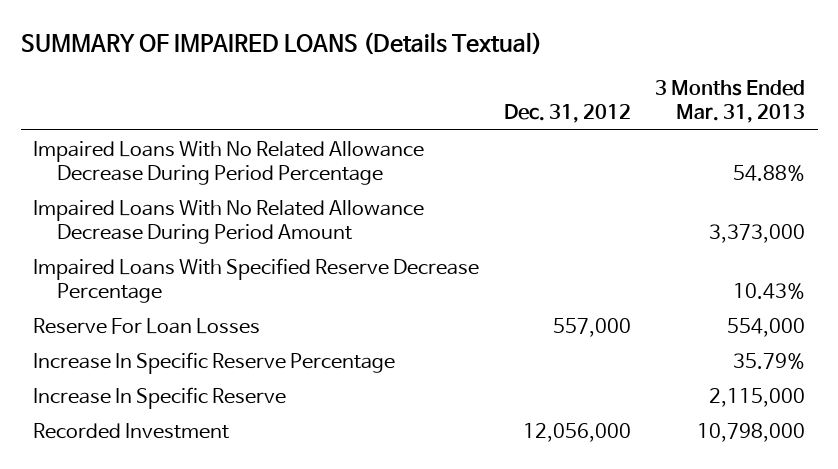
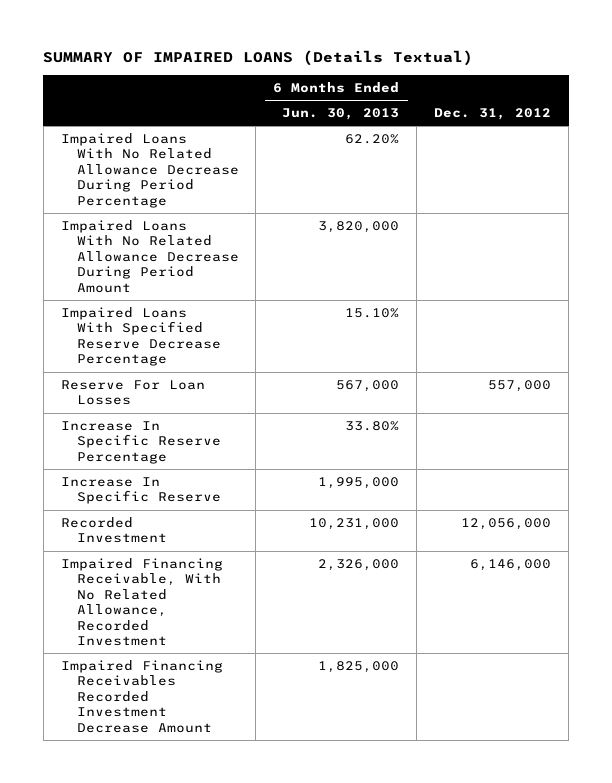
- | Dec. 31, 2012 | 3 Months Ended Mar. 31, 2013
+ | 6 Months Ended Jun. 30, 2013 | Dec. 31, 2012
+ Impaired Financing Receivable, With No Related Allowance, Recorded Investment | 2,326,000 | 6,146,000
+ Impaired Financing Receivables Recorded Investment Decrease Amount | 1,825,000 |

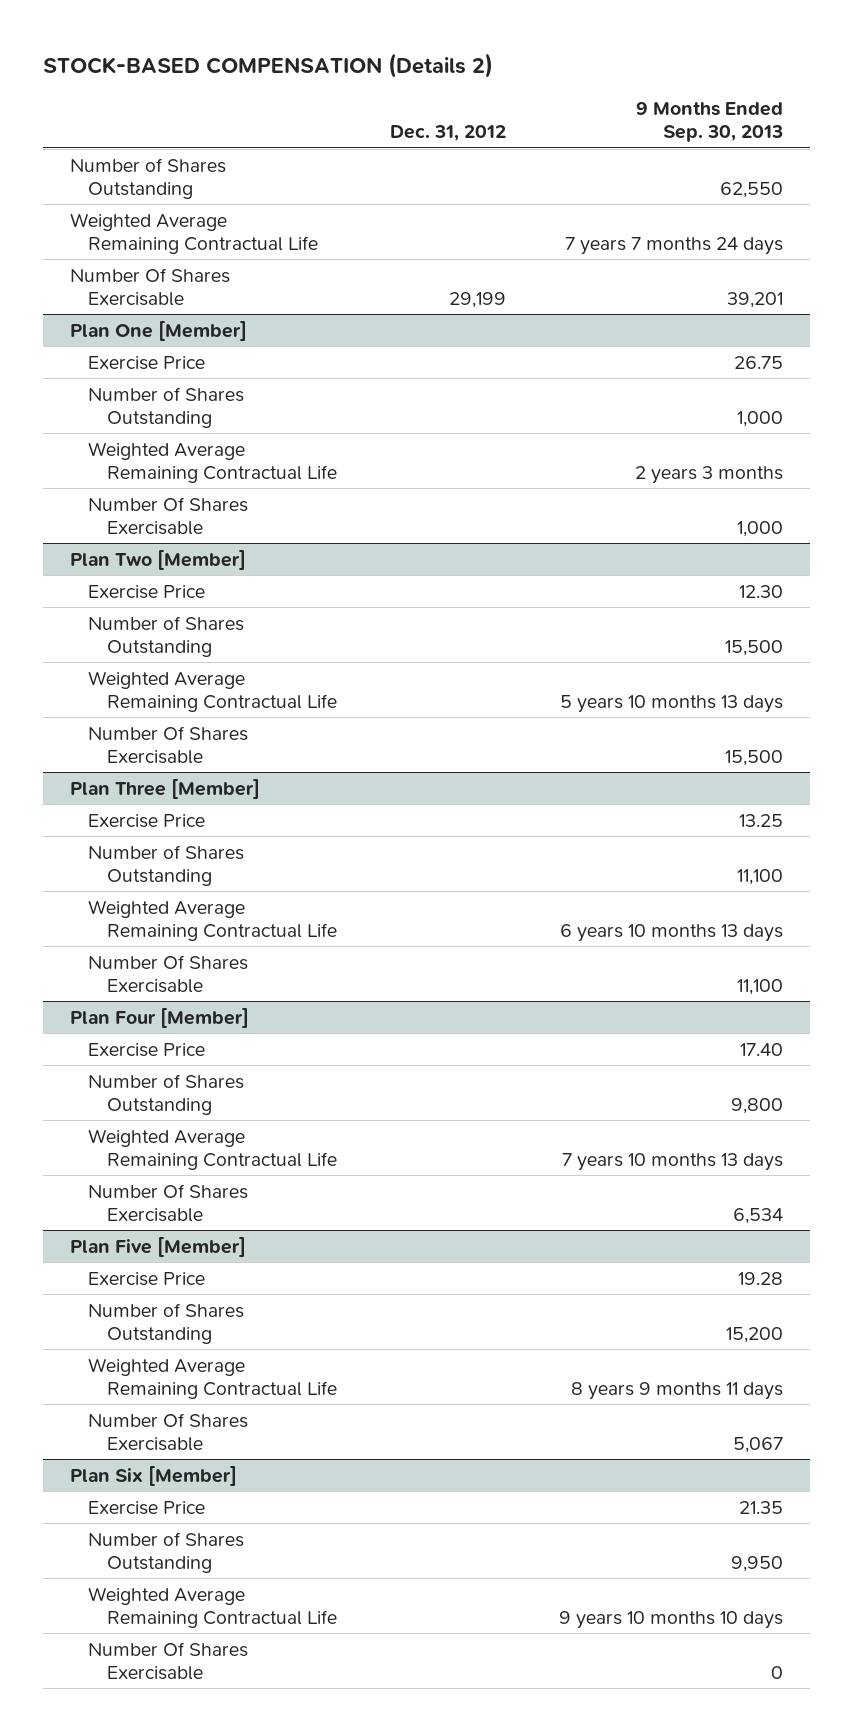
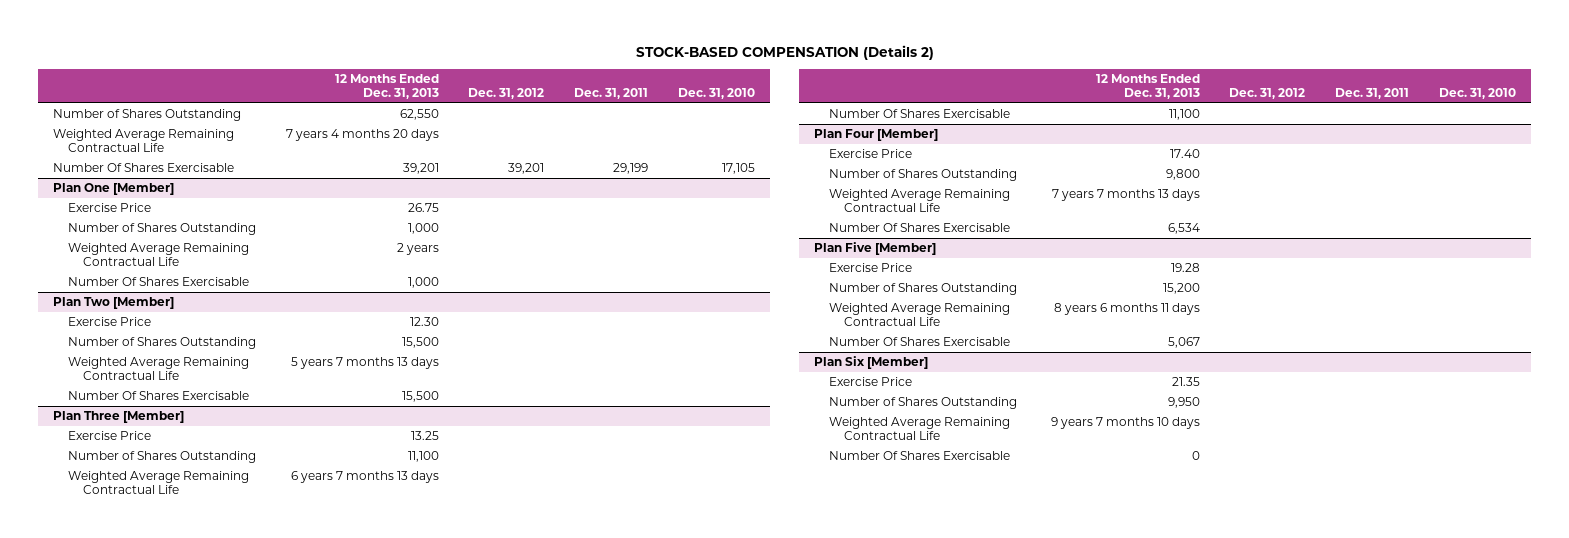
- | Dec. 31, 2012 | 9 Months Ended Sep. 30, 2013
+ | 12 Months Ended Dec. 31, 2013 | Dec. 31, 2012 | Dec. 31, 2011 | Dec. 31, 2010
- Number Of Shares Exercisable | 29,199 | 39,201
+ Number Of Shares Exercisable | 39,201 | 39,201 | 29,199 | 17,105

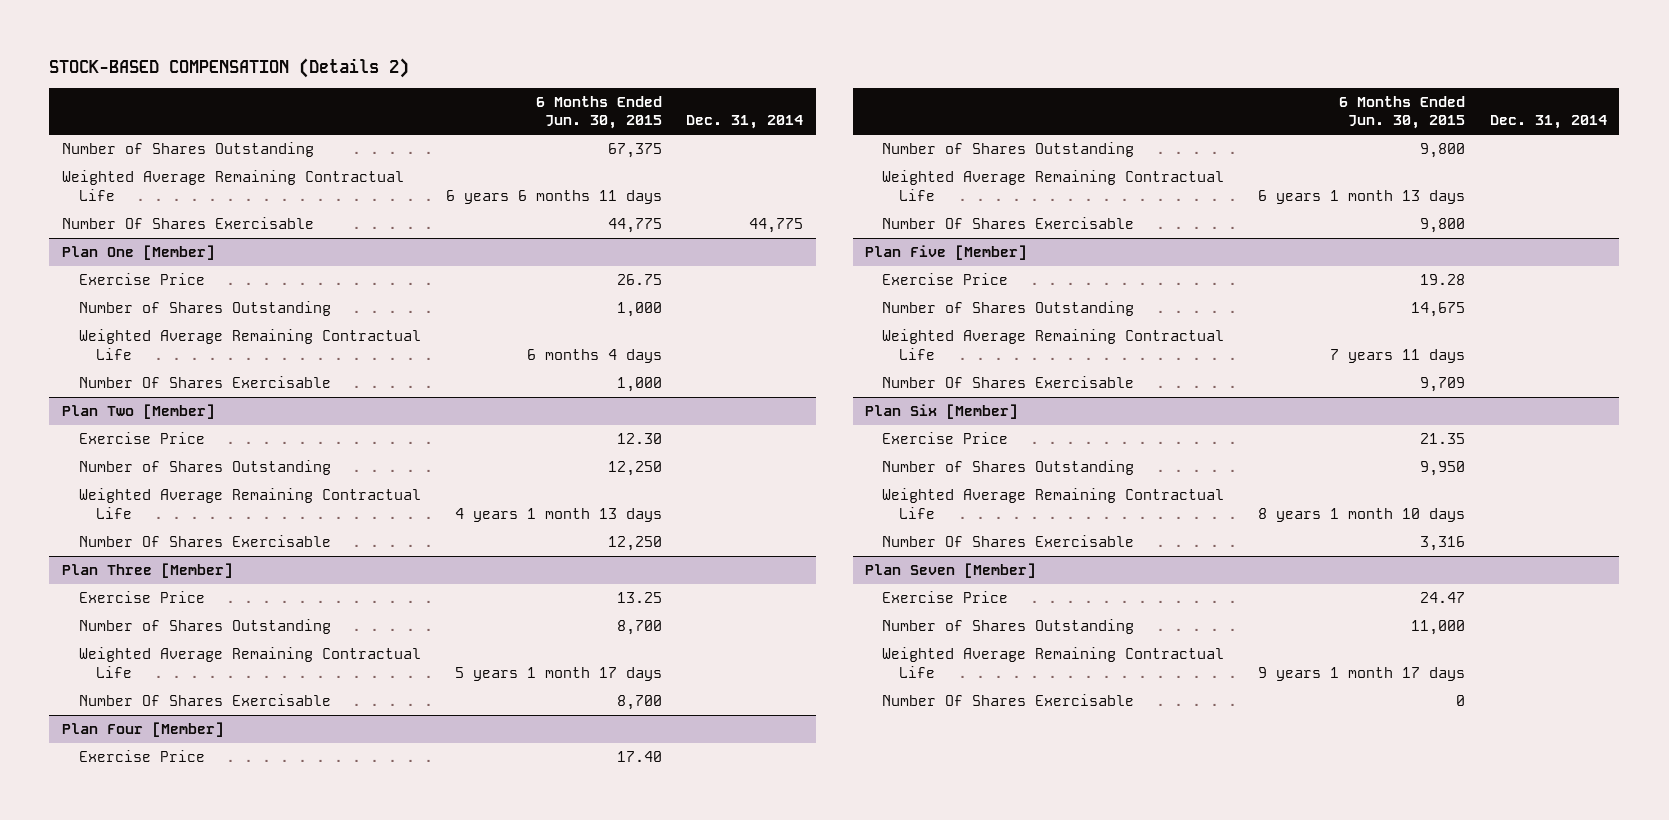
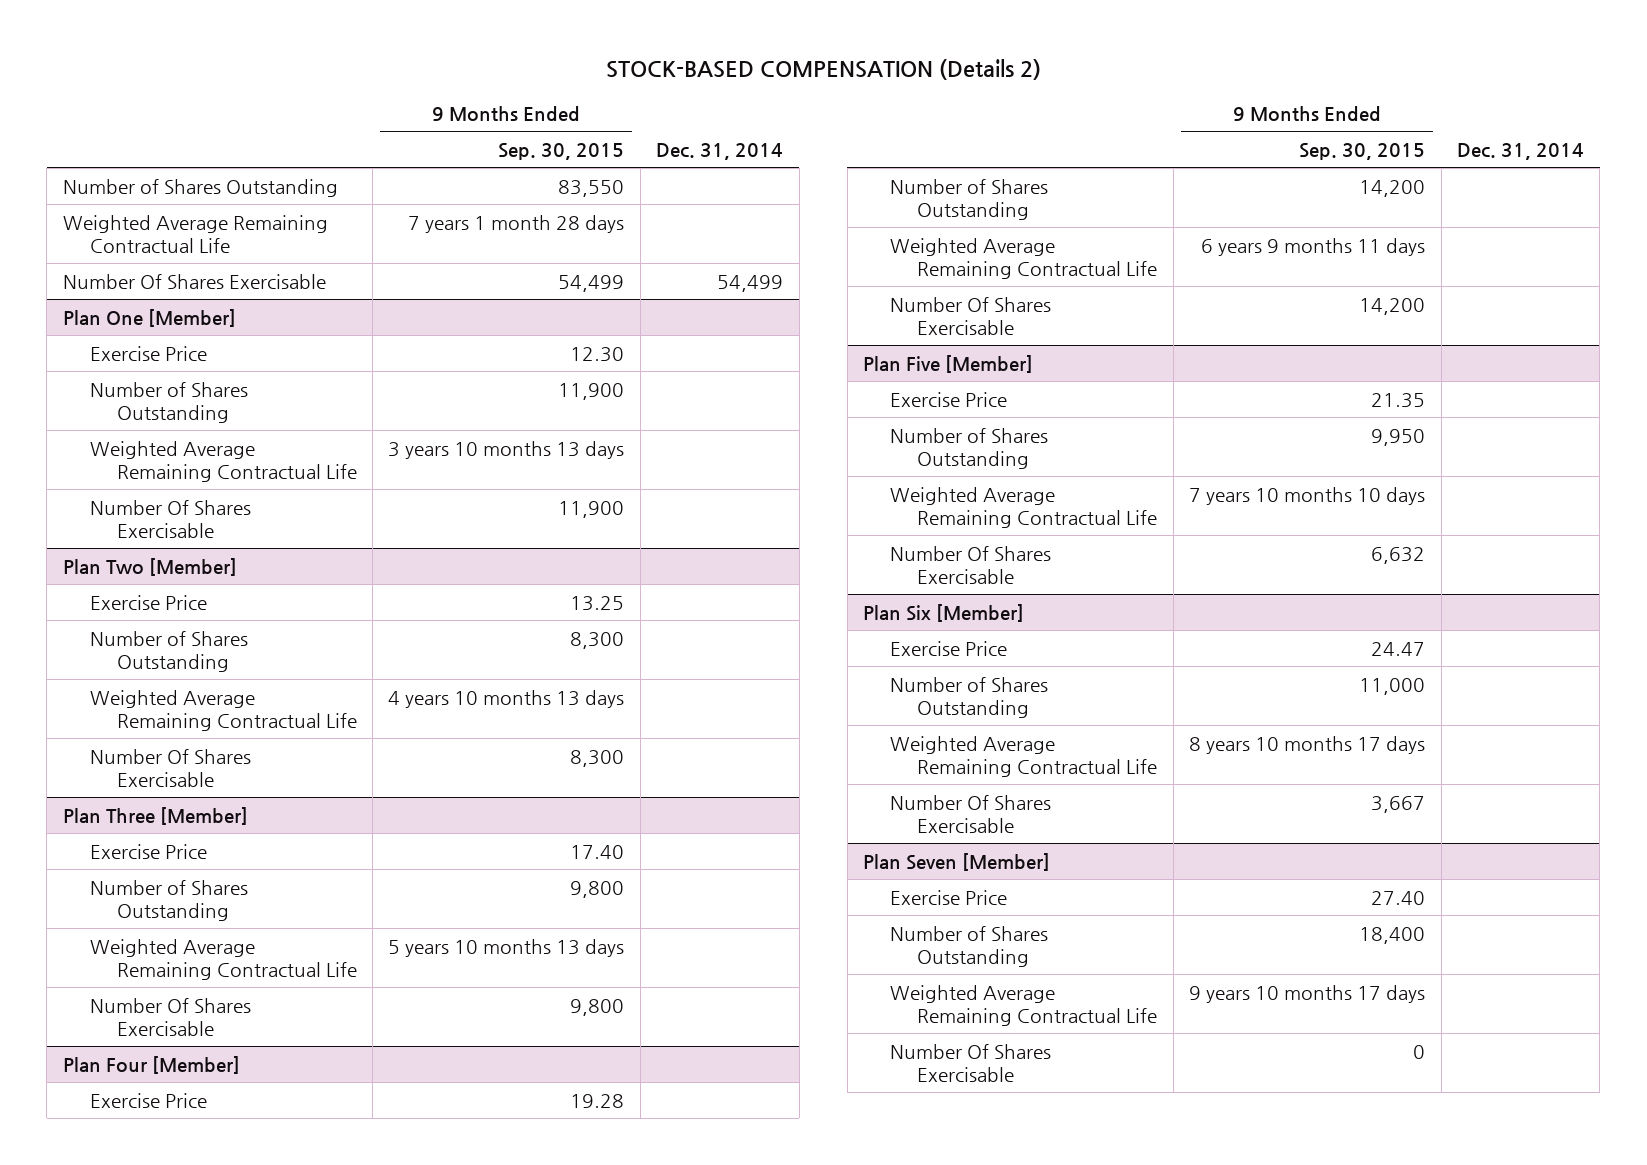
- | 6 Months Ended Jun. 30, 2015 | Dec. 31, 2014
+ | 9 Months Ended Sep. 30, 2015 | Dec. 31, 2014
- Number Of Shares Exercisable | 44,775 | 44,775
+ Number Of Shares Exercisable | 54,499 | 54,499

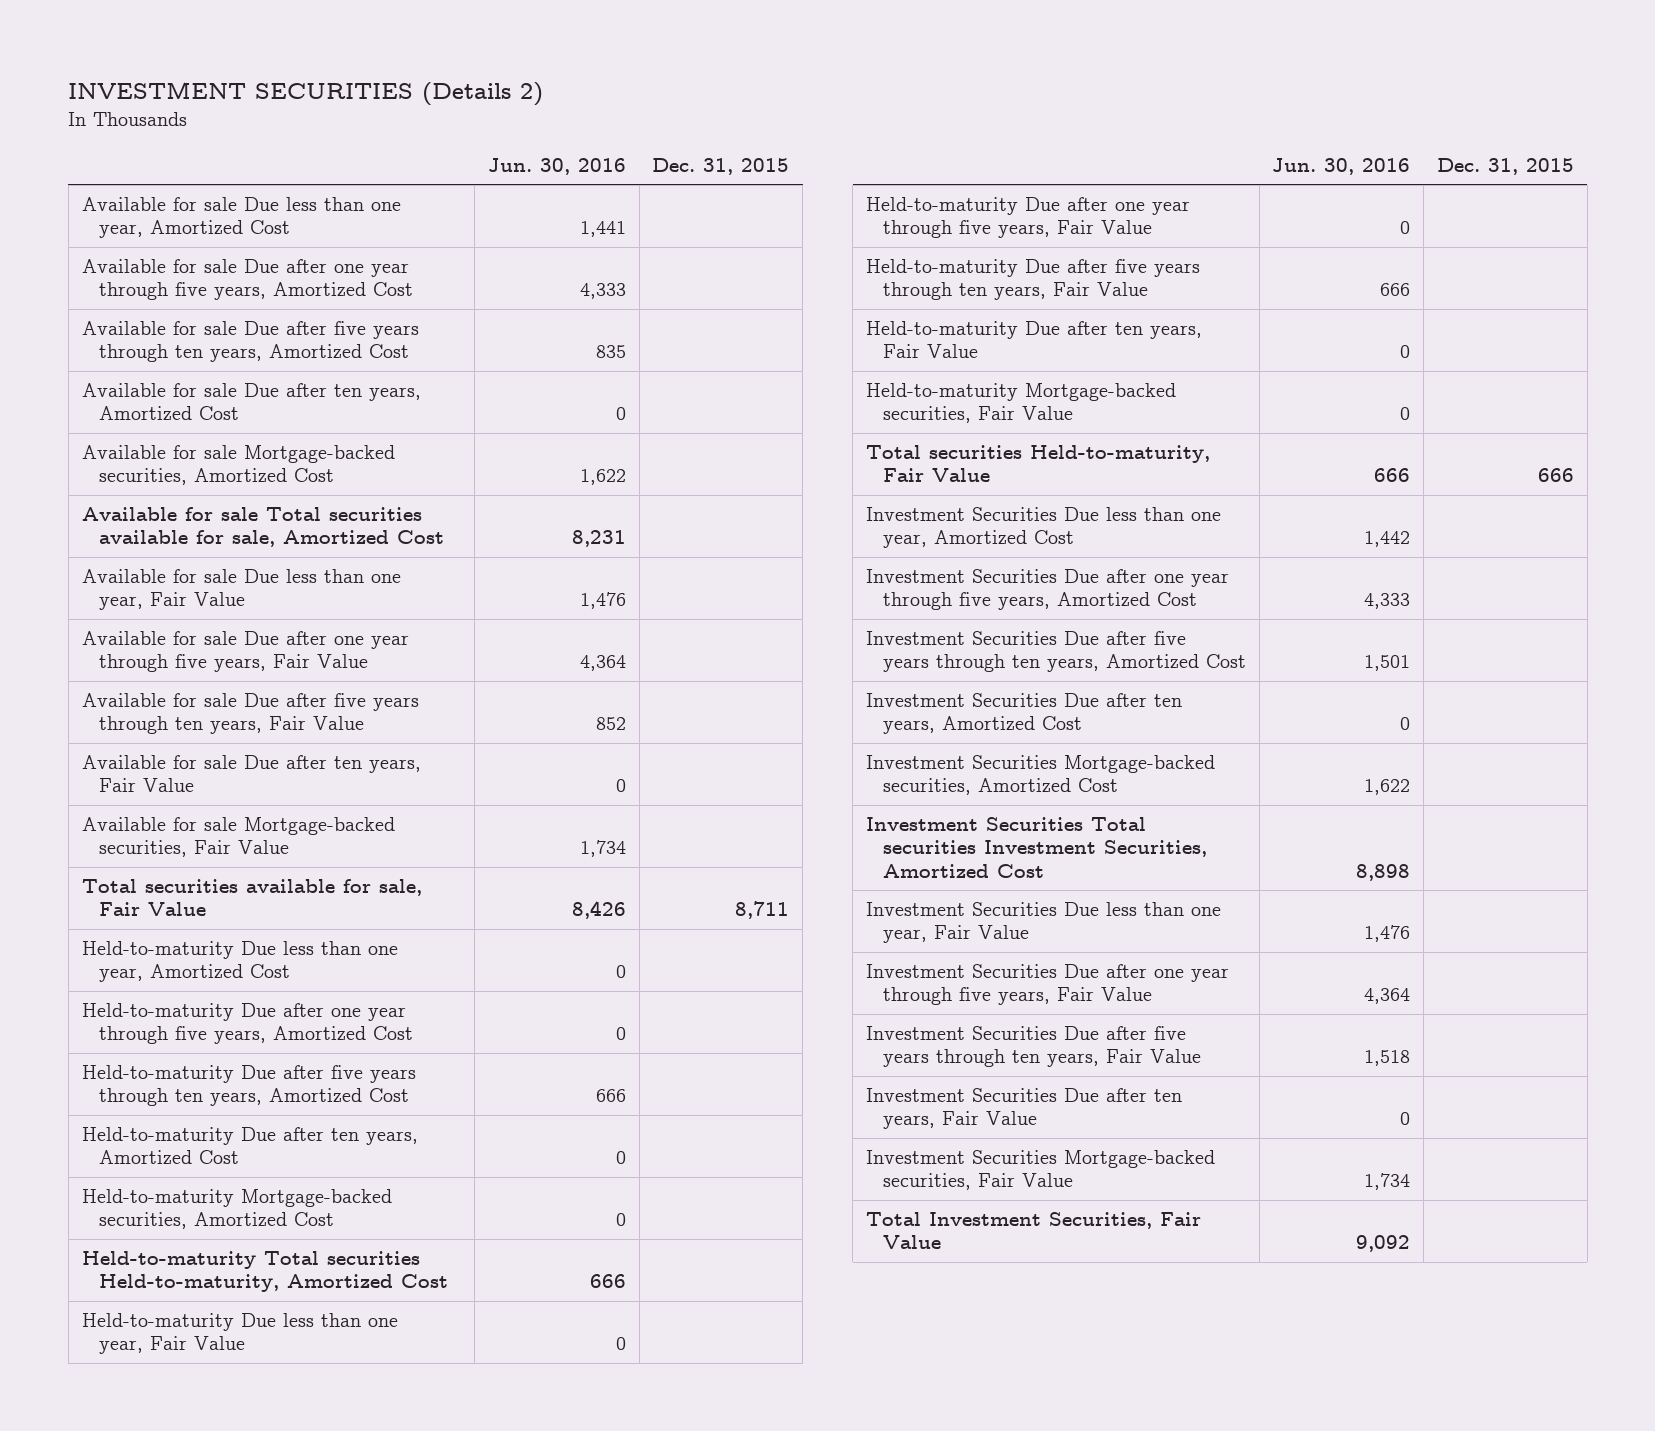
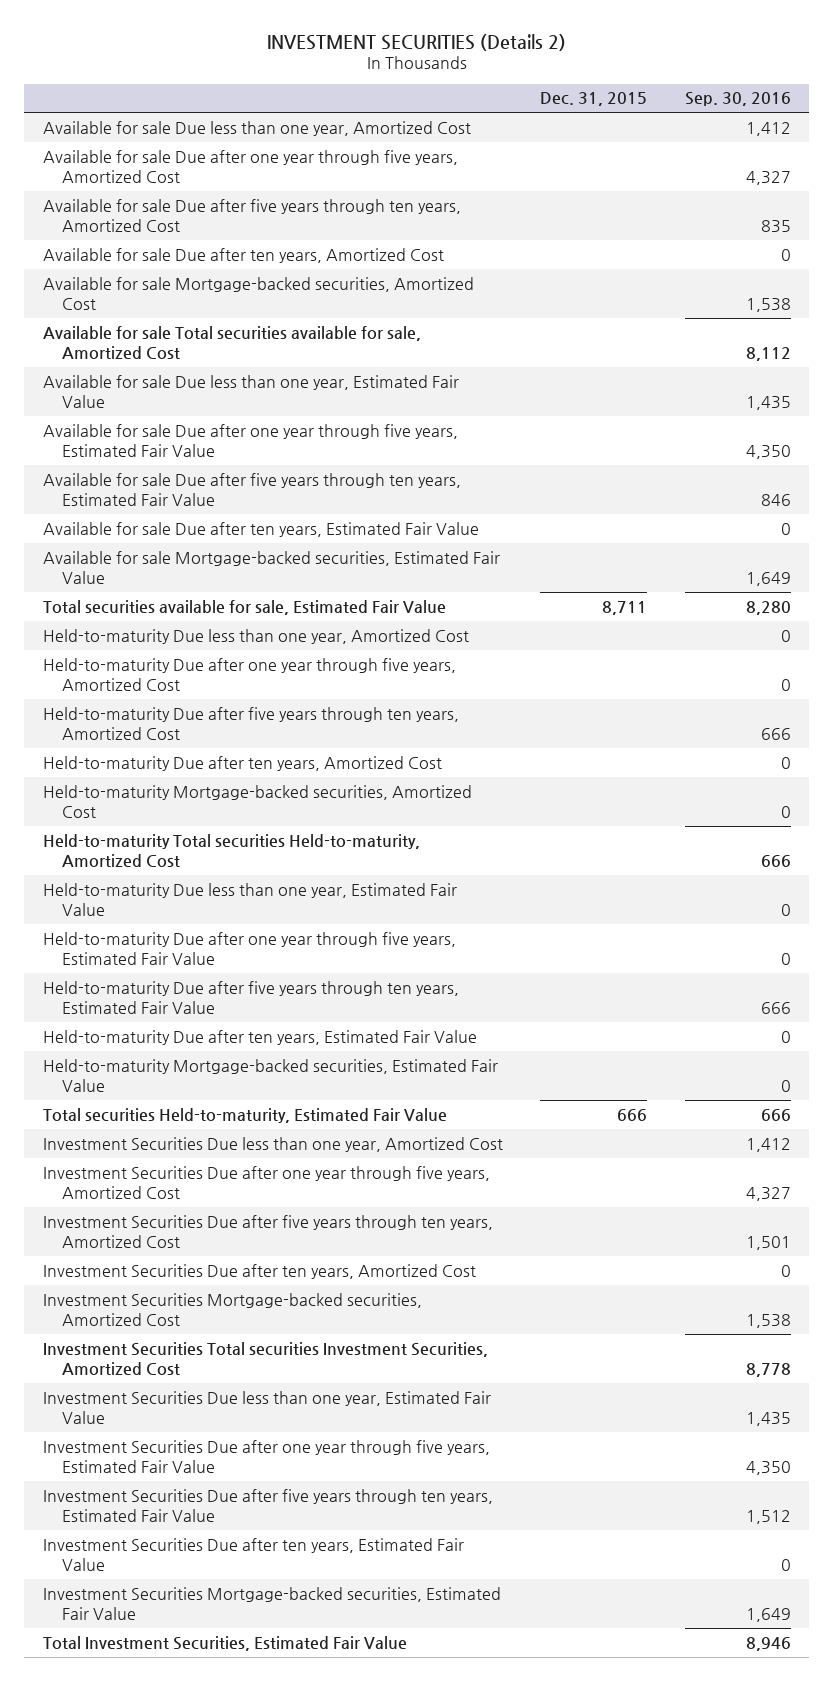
- | Jun. 30, 2016 | Dec. 31, 2015
+ | Dec. 31, 2015 | Sep. 30, 2016
- Available for sale Due less than one year, Fair Value | 1,476 |
- Available for sale Due after one year through five years, Fair Value | 4,364 |
- Available for sale Due after five years through ten years, Fair Value | 852 |
- Available for sale Due after ten years, Fair Value | 0 |
- Available for sale Mortgage-backed securities, Fair Value | 1,734 |
- Total securities available for sale, Fair Value | 8,426 | 8,711
+ Available for sale Due less than one year, Estimated Fair Value | | 1,435
+ Available for sale Due after one year through five years, Estimated Fair Value | | 4,350
+ Available for sale Due after five years through ten years, Estimated Fair Value | | 846
+ Available for sale Due after ten years, Estimated Fair Value | | 0
+ Available for sale Mortgage-backed securities, Estimated Fair Value | | 1,649
+ Total securities available for sale, Estimated Fair Value | 8,711 | 8,280
- Held-to-maturity Due less than one year, Fair Value | 0 |
- Held-to-maturity Due after one year through five years, Fair Value | 0 |
- Held-to-maturity Due after five years through ten years, Fair Value | 666 |
- Held-to-maturity Due after ten years, Fair Value | 0 |
- Held-to-maturity Mortgage-backed securities, Fair Value | 0 |
- Total securities Held-to-maturity, Fair Value | 666 | 666
+ Held-to-maturity Due less than one year, Estimated Fair Value | | 0
+ Held-to-maturity Due after one year through five years, Estimated Fair Value | | 0
+ Held-to-maturity Due after five years through ten years, Estimated Fair Value | | 666
+ Held-to-maturity Due after ten years, Estimated Fair Value | | 0
+ Held-to-maturity Mortgage-backed securities, Estimated Fair Value | | 0
+ Total securities Held-to-maturity, Estimated Fair Value | 666 | 666
- Investment Securities Due less than one year, Fair Value | 1,476 |
- Investment Securities Due after one year through five years, Fair Value | 4,364 |
- Investment Securities Due after five years through ten years, Fair Value | 1,518 |
- Investment Securities Due after ten years, Fair Value | 0 |
- Investment Securities Mortgage-backed securities, Fair Value | 1,734 |
- Total Investment Securities, Fair Value | 9,092 |
+ Investment Securities Due less than one year, Estimated Fair Value | | 1,435
+ Investment Securities Due after one year through five years, Estimated Fair Value | | 4,350
+ Investment Securities Due after five years through ten years, Estimated Fair Value | | 1,512
+ Investment Securities Due after ten years, Estimated Fair Value | | 0
+ Investment Securities Mortgage-backed securities, Estimated Fair Value | | 1,649
+ Total Investment Securities, Estimated Fair Value | | 8,946

